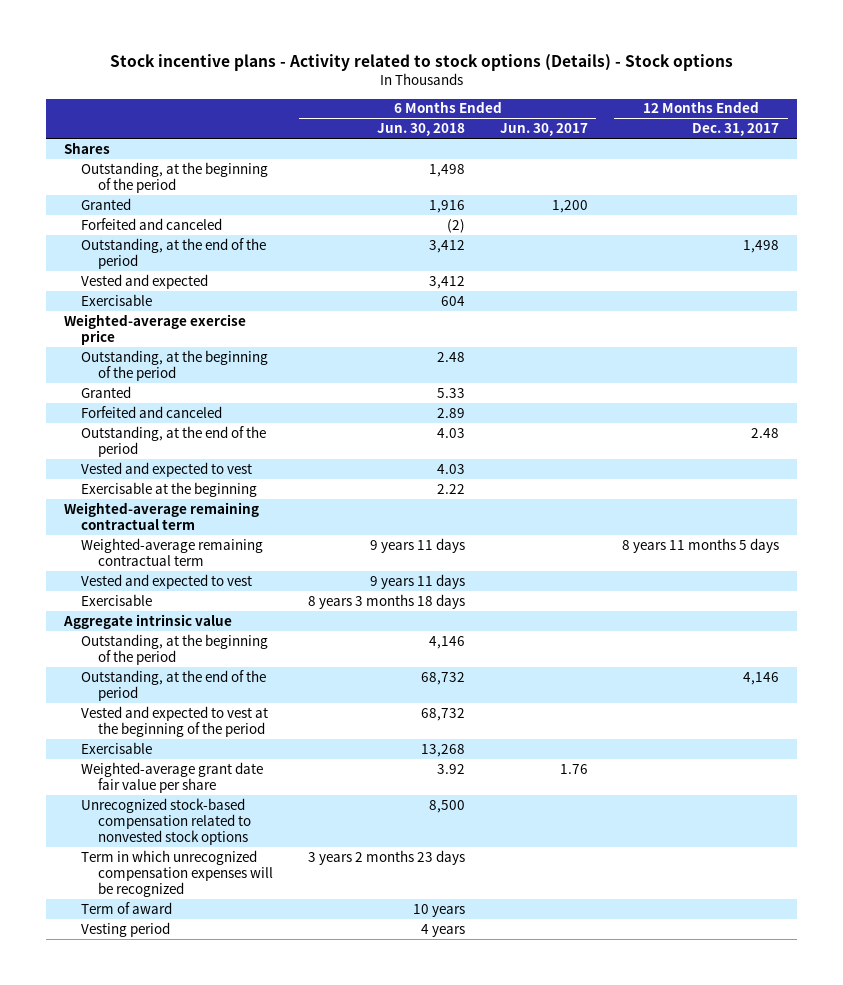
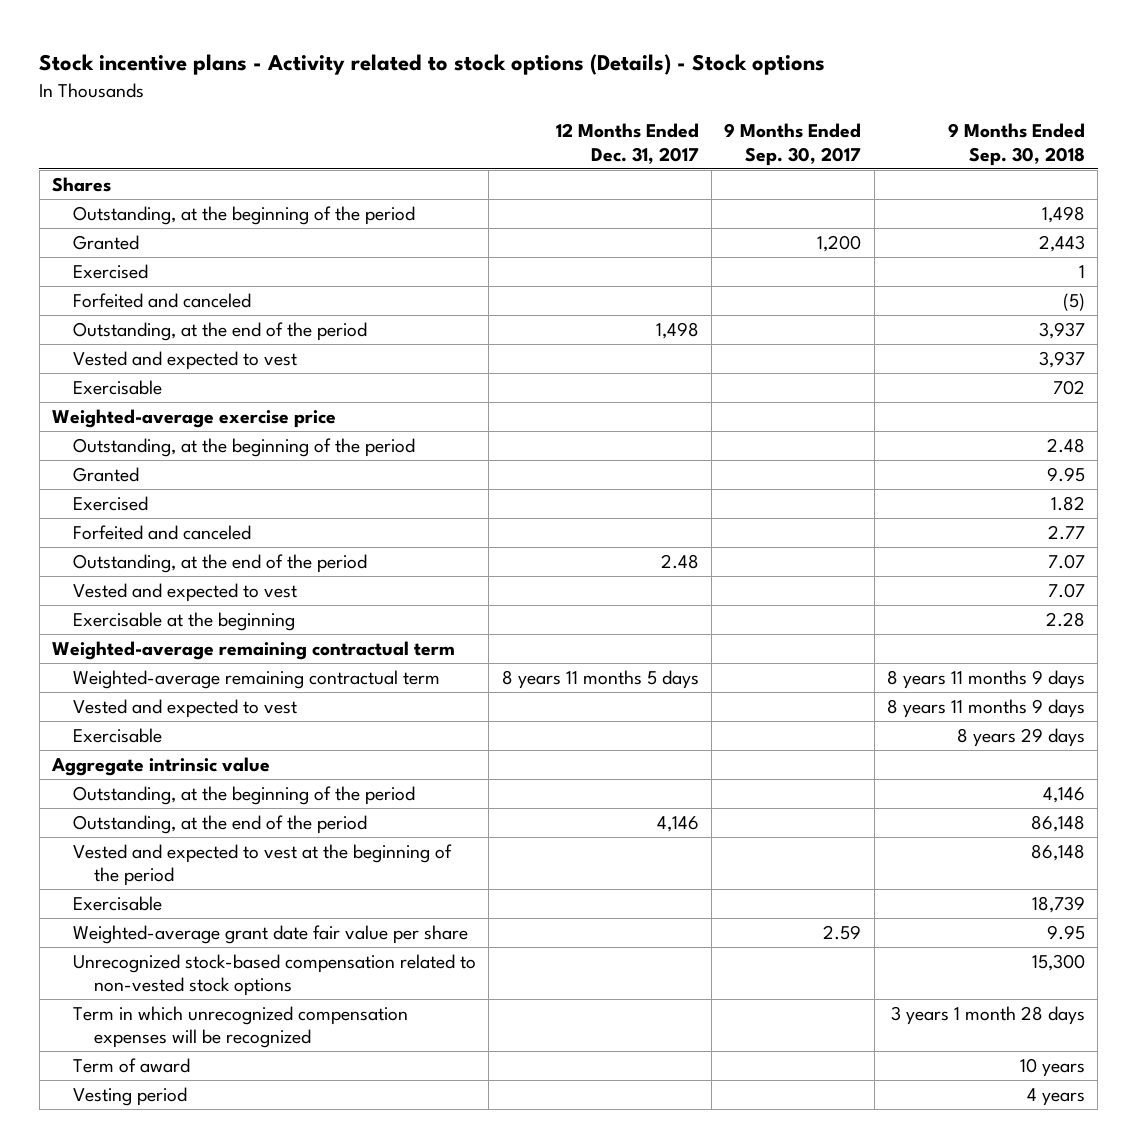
- | 6 Months Ended Jun. 30, 2018 | 6 Months Ended Jun. 30, 2017 | 12 Months Ended Dec. 31, 2017
+ | 12 Months Ended Dec. 31, 2017 | 9 Months Ended Sep. 30, 2017 | 9 Months Ended Sep. 30, 2018
+ Exercised | | | 1
- Vested and expected | 3,412 | |
+ Vested and expected to vest | | | 3,937
+ Exercised | | | 1.82
- Unrecognized stock-based compensation related to nonvested stock options | 8,500 | |
+ Unrecognized stock-based compensation related to non-vested stock options | | | 15,300

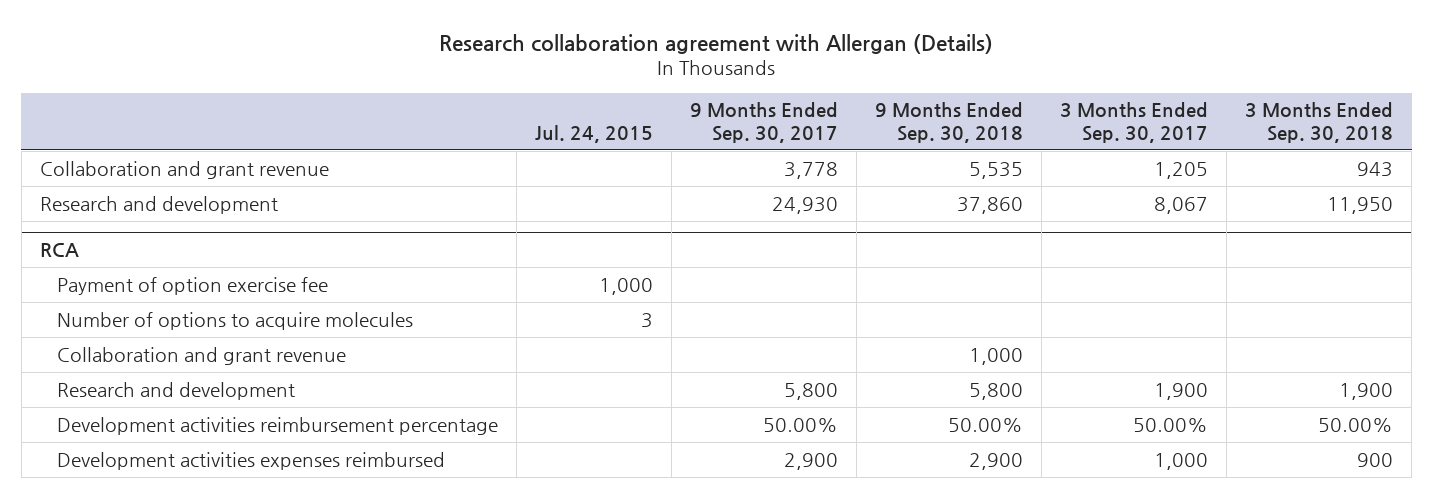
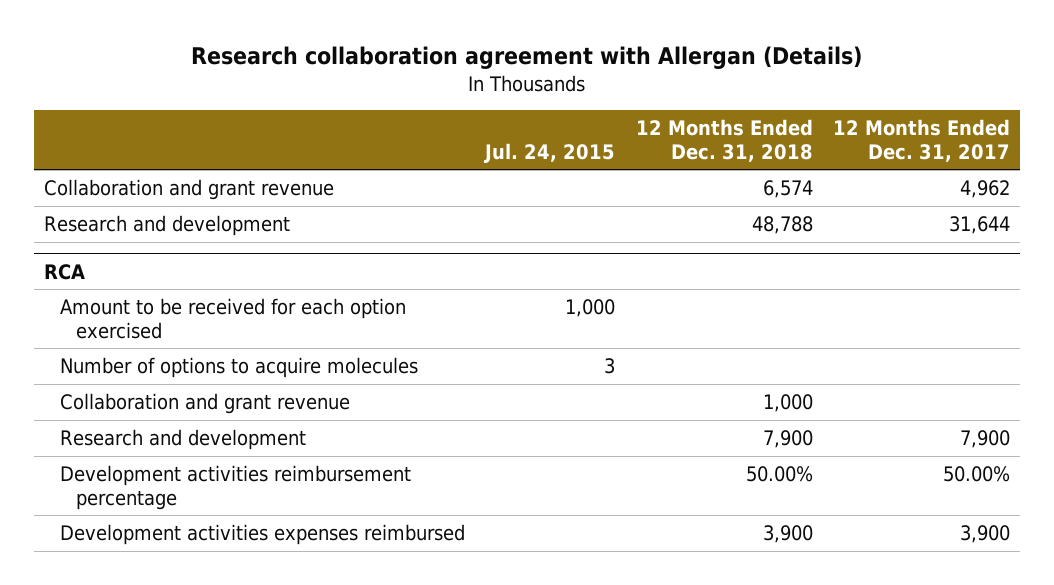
- | Jul. 24, 2015 | 9 Months Ended Sep. 30, 2017 | 9 Months Ended Sep. 30, 2018 | 3 Months Ended Sep. 30, 2017 | 3 Months Ended Sep. 30, 2018
+ | Jul. 24, 2015 | 12 Months Ended Dec. 31, 2018 | 12 Months Ended Dec. 31, 2017
@ RCA
- Payment of option exercise fee | 1,000 | | | |
+ Amount to be received for each option exercised | 1,000 | |

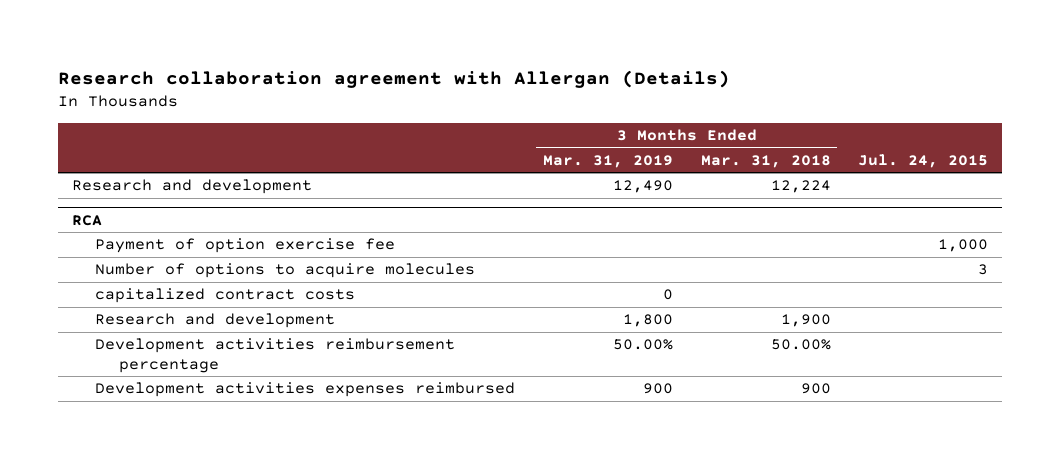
- | Jul. 24, 2015 | 12 Months Ended Dec. 31, 2018 | 12 Months Ended Dec. 31, 2017
+ | 3 Months Ended Mar. 31, 2019 | 3 Months Ended Mar. 31, 2018 | Jul. 24, 2015
- Collaboration and grant revenue | | 6,574 | 4,962
@ RCA
- Amount to be received for each option exercised | 1,000 | |
+ Payment of option exercise fee | | | 1,000
- Collaboration and grant revenue | | 1,000 |
+ capitalized contract costs | 0 | |

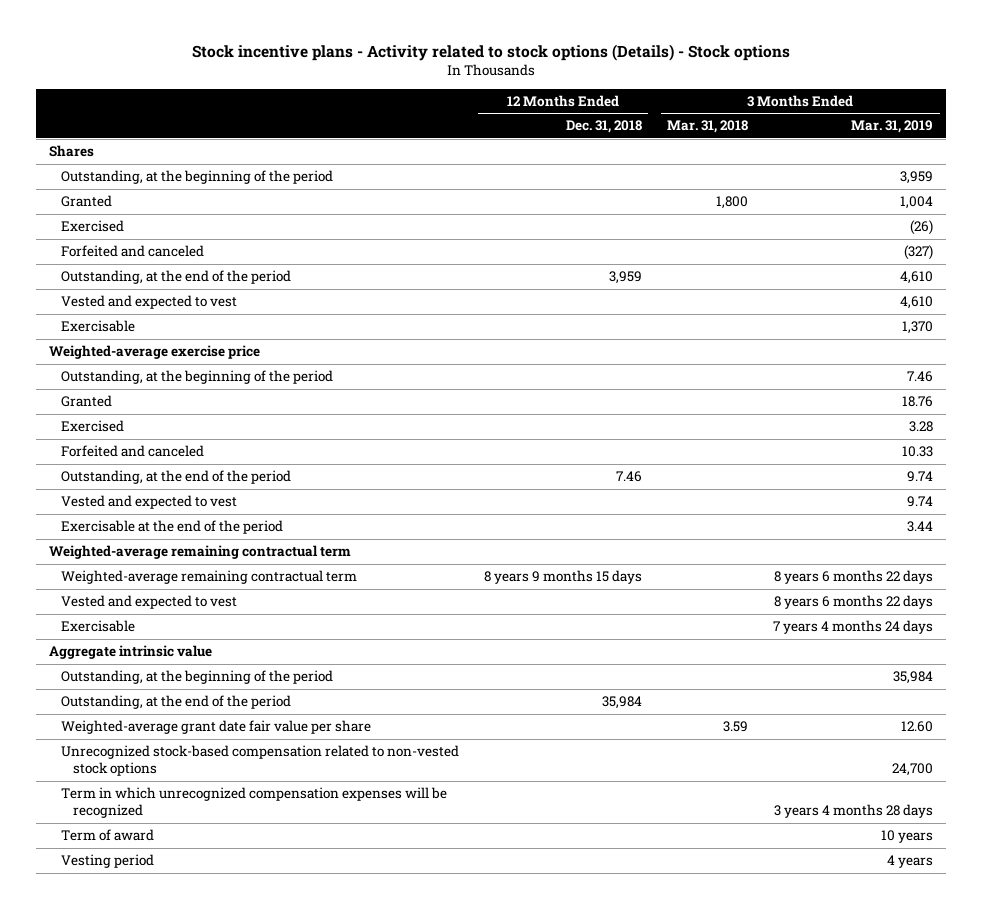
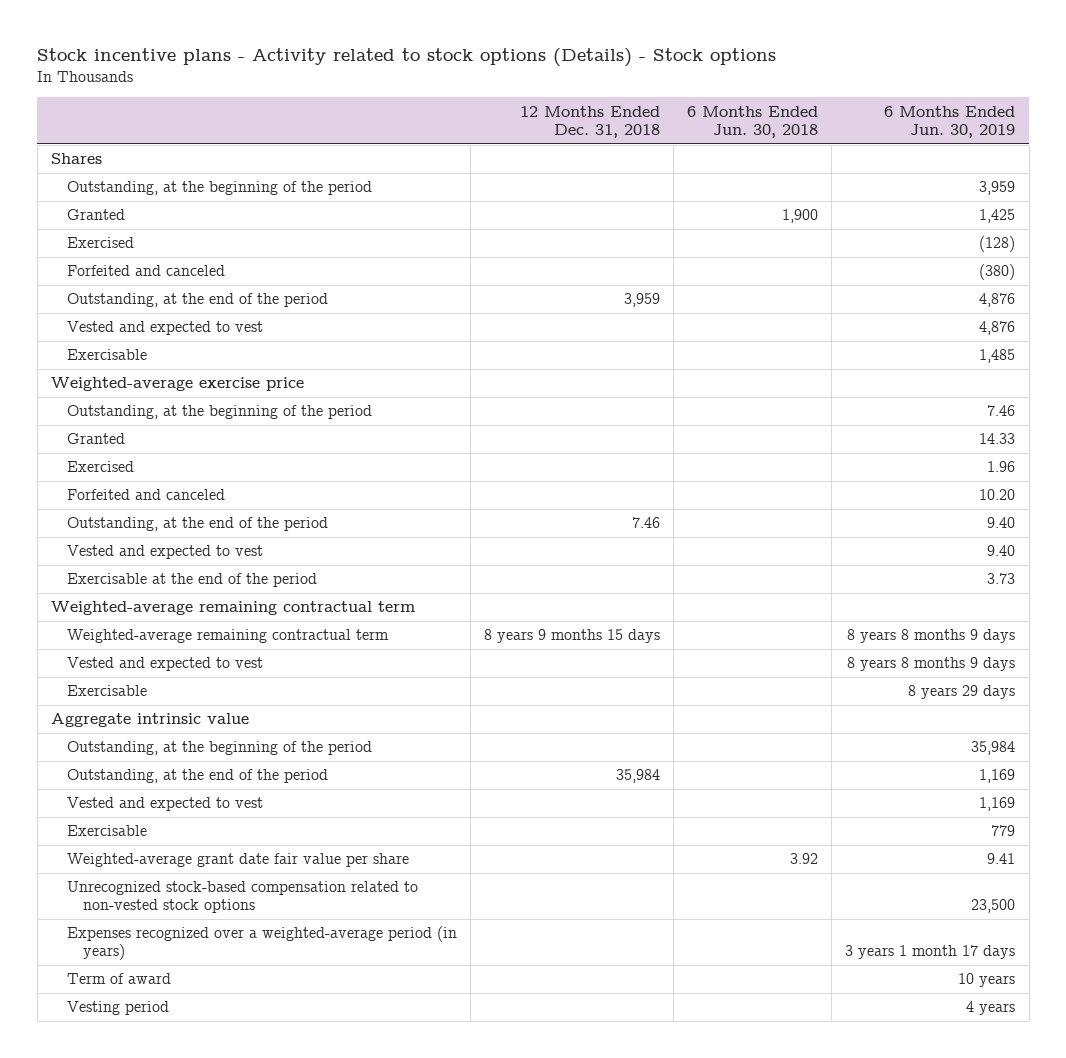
- | 12 Months Ended Dec. 31, 2018 | 3 Months Ended Mar. 31, 2018 | 3 Months Ended Mar. 31, 2019
+ | 12 Months Ended Dec. 31, 2018 | 6 Months Ended Jun. 30, 2018 | 6 Months Ended Jun. 30, 2019
+ Vested and expected to vest | | | 1,169
+ Exercisable | | | 779
- Term in which unrecognized compensation expenses will be recognized | | | 3 years 4 months 28 days
+ Expenses recognized over a weighted-average period (in years) | | | 3 years 1 month 17 days

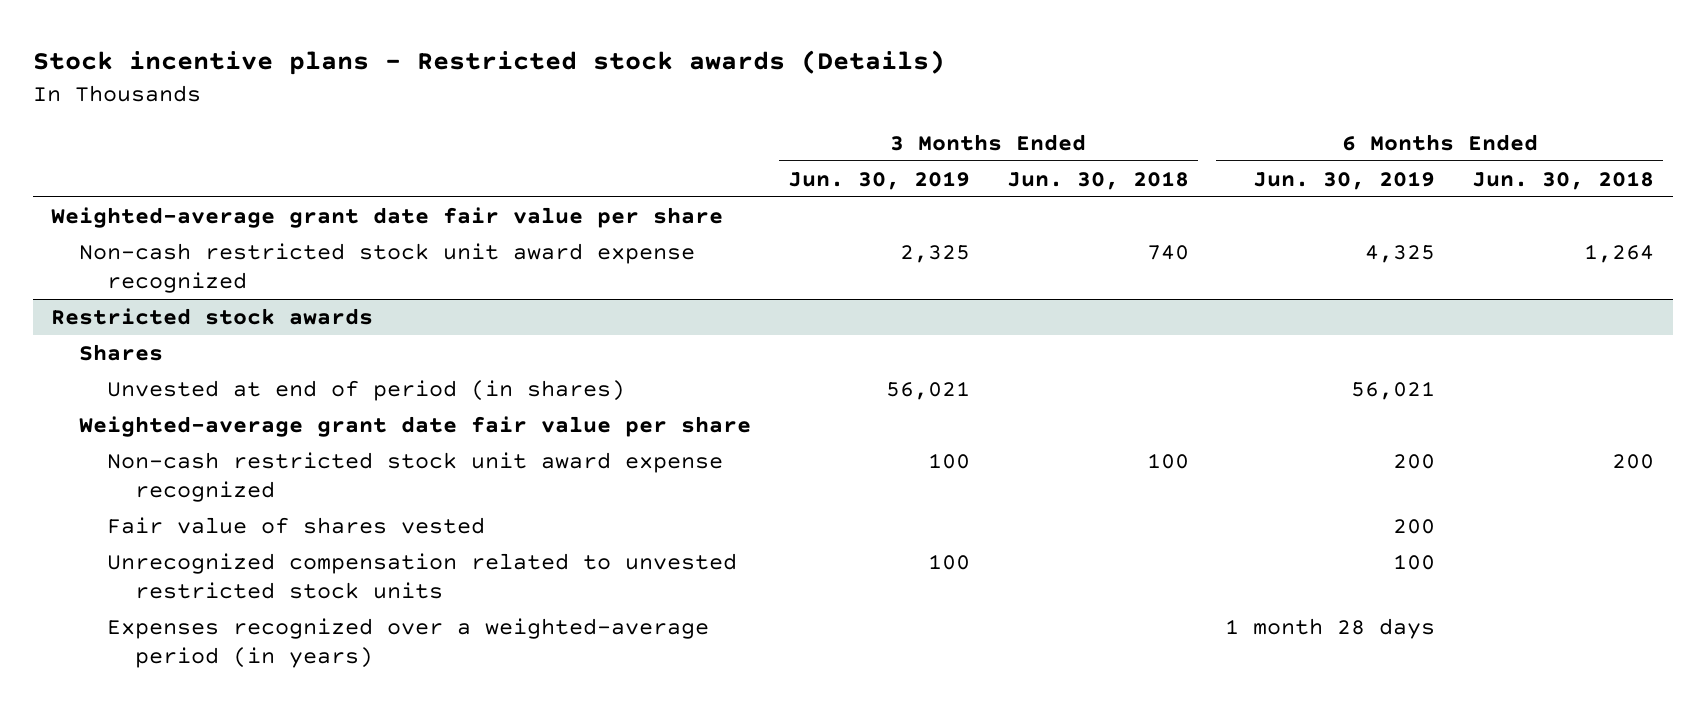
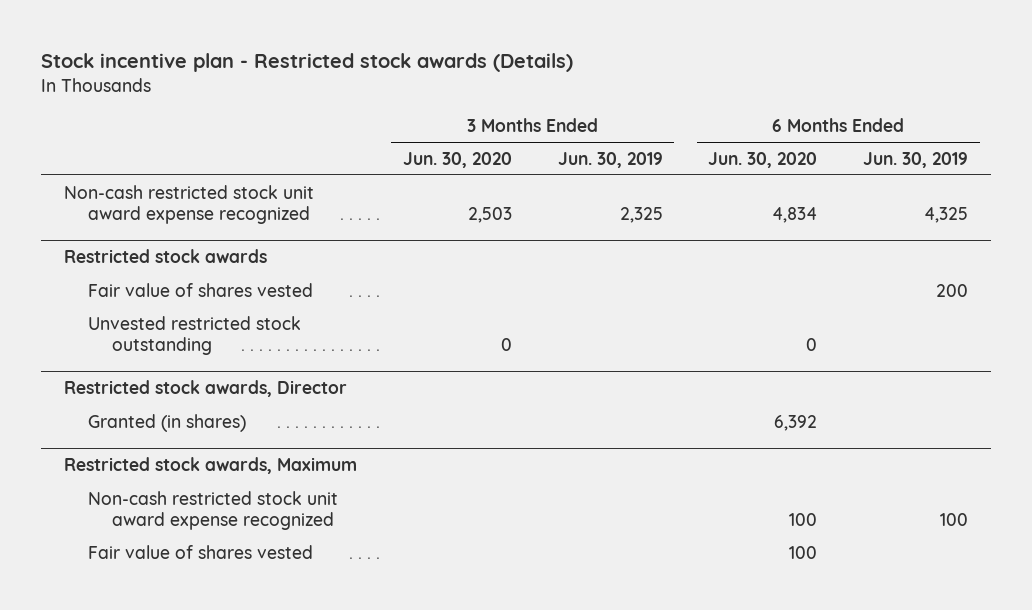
- Stock incentive plans - Restricted stock awards (Details)
+ Stock incentive plan - Restricted stock awards (Details)
- | 3 Months Ended Jun. 30, 2019 | 3 Months Ended Jun. 30, 2018 | 6 Months Ended Jun. 30, 2019 | 6 Months Ended Jun. 30, 2018
+ | 3 Months Ended Jun. 30, 2020 | 3 Months Ended Jun. 30, 2019 | 6 Months Ended Jun. 30, 2020 | 6 Months Ended Jun. 30, 2019
- Weighted-average grant date fair value per share
@ Restricted stock awards
- Shares
- Unvested at end of period (in shares) | 56,021 | | 56,021 |
- Weighted-average grant date fair value per share
- Non-cash restricted stock unit award expense recognized | 100 | 100 | 200 | 200
- Unrecognized compensation related to unvested restricted stock units | 100 | | 100 |
- Expenses recognized over a weighted-average period (in years) | | | 1 month 28 days |
+ Unvested restricted stock outstanding | 0 | | 0 |
+ Restricted stock awards, Director
+ Granted (in shares) | | | 6,392 |
+ Restricted stock awards, Maximum
+ Non-cash restricted stock unit award expense recognized | | | 100 | 100
+ Fair value of shares vested | | | 100 |

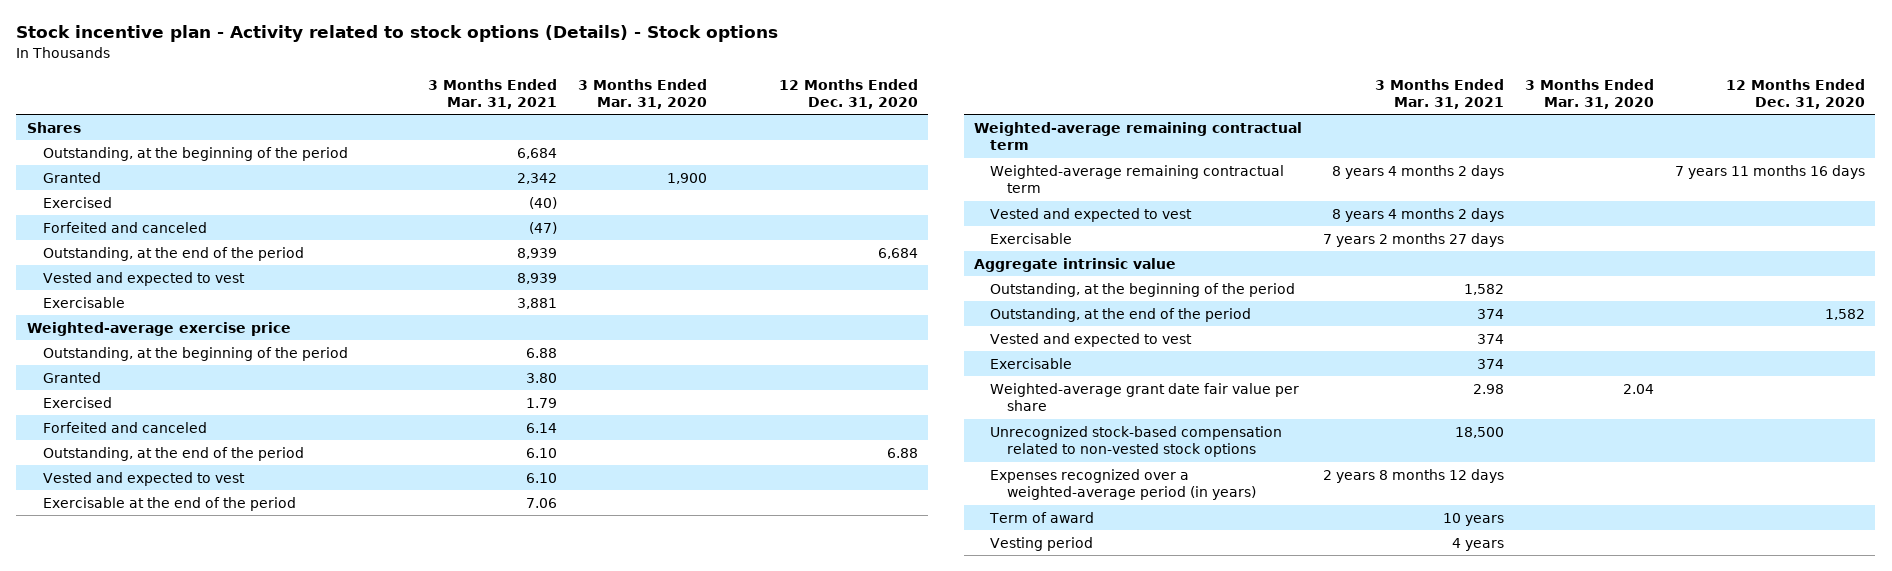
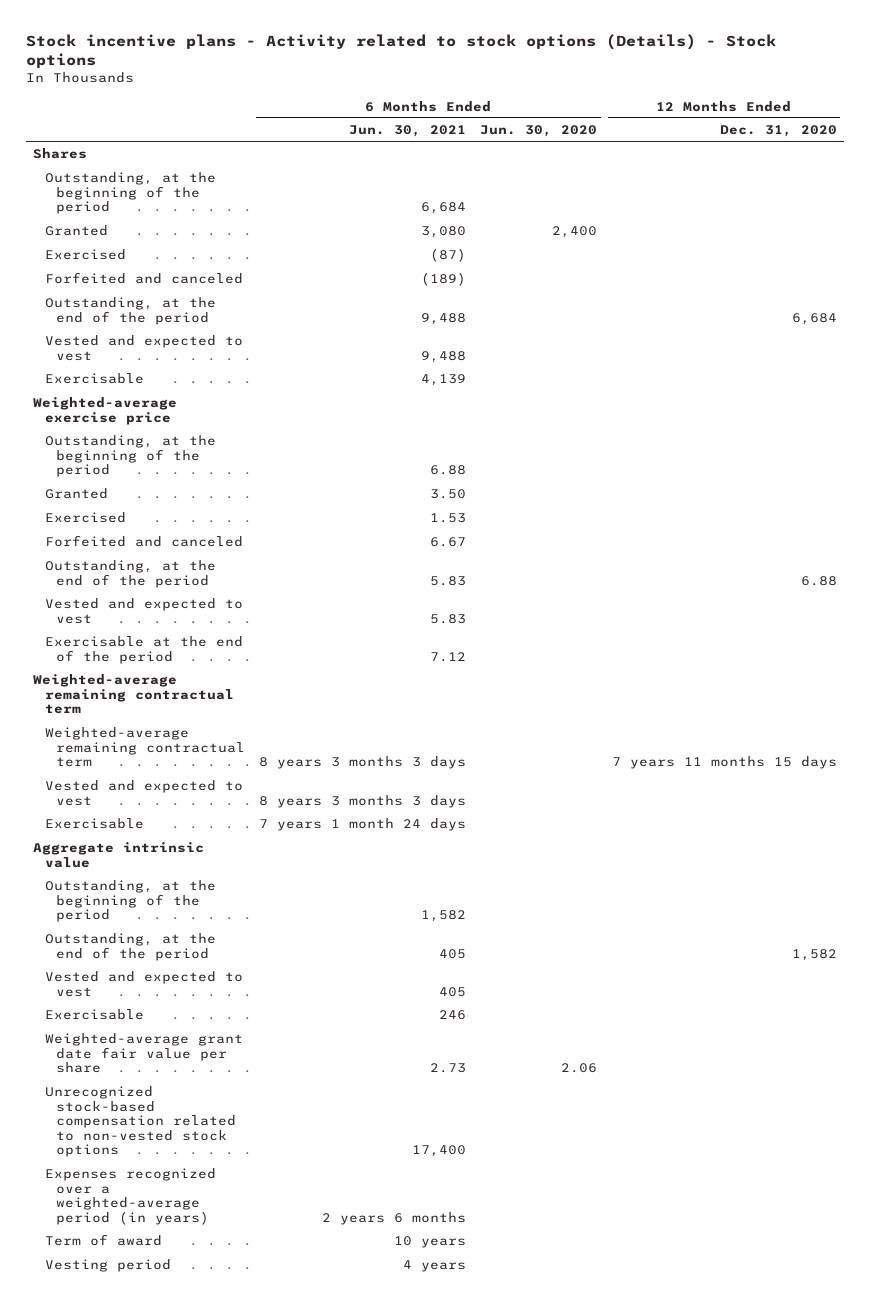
- Stock incentive plan - Activity related to stock options (Details) - Stock options
+ Stock incentive plans - Activity related to stock options (Details) - Stock options
- | 3 Months Ended Mar. 31, 2021 | 3 Months Ended Mar. 31, 2020 | 12 Months Ended Dec. 31, 2020
+ | 6 Months Ended Jun. 30, 2021 | 6 Months Ended Jun. 30, 2020 | 12 Months Ended Dec. 31, 2020
- Weighted-average remaining contractual term | 8 years 4 months 2 days | | 7 years 11 months 16 days
+ Weighted-average remaining contractual term | 8 years 3 months 3 days | | 7 years 11 months 15 days

